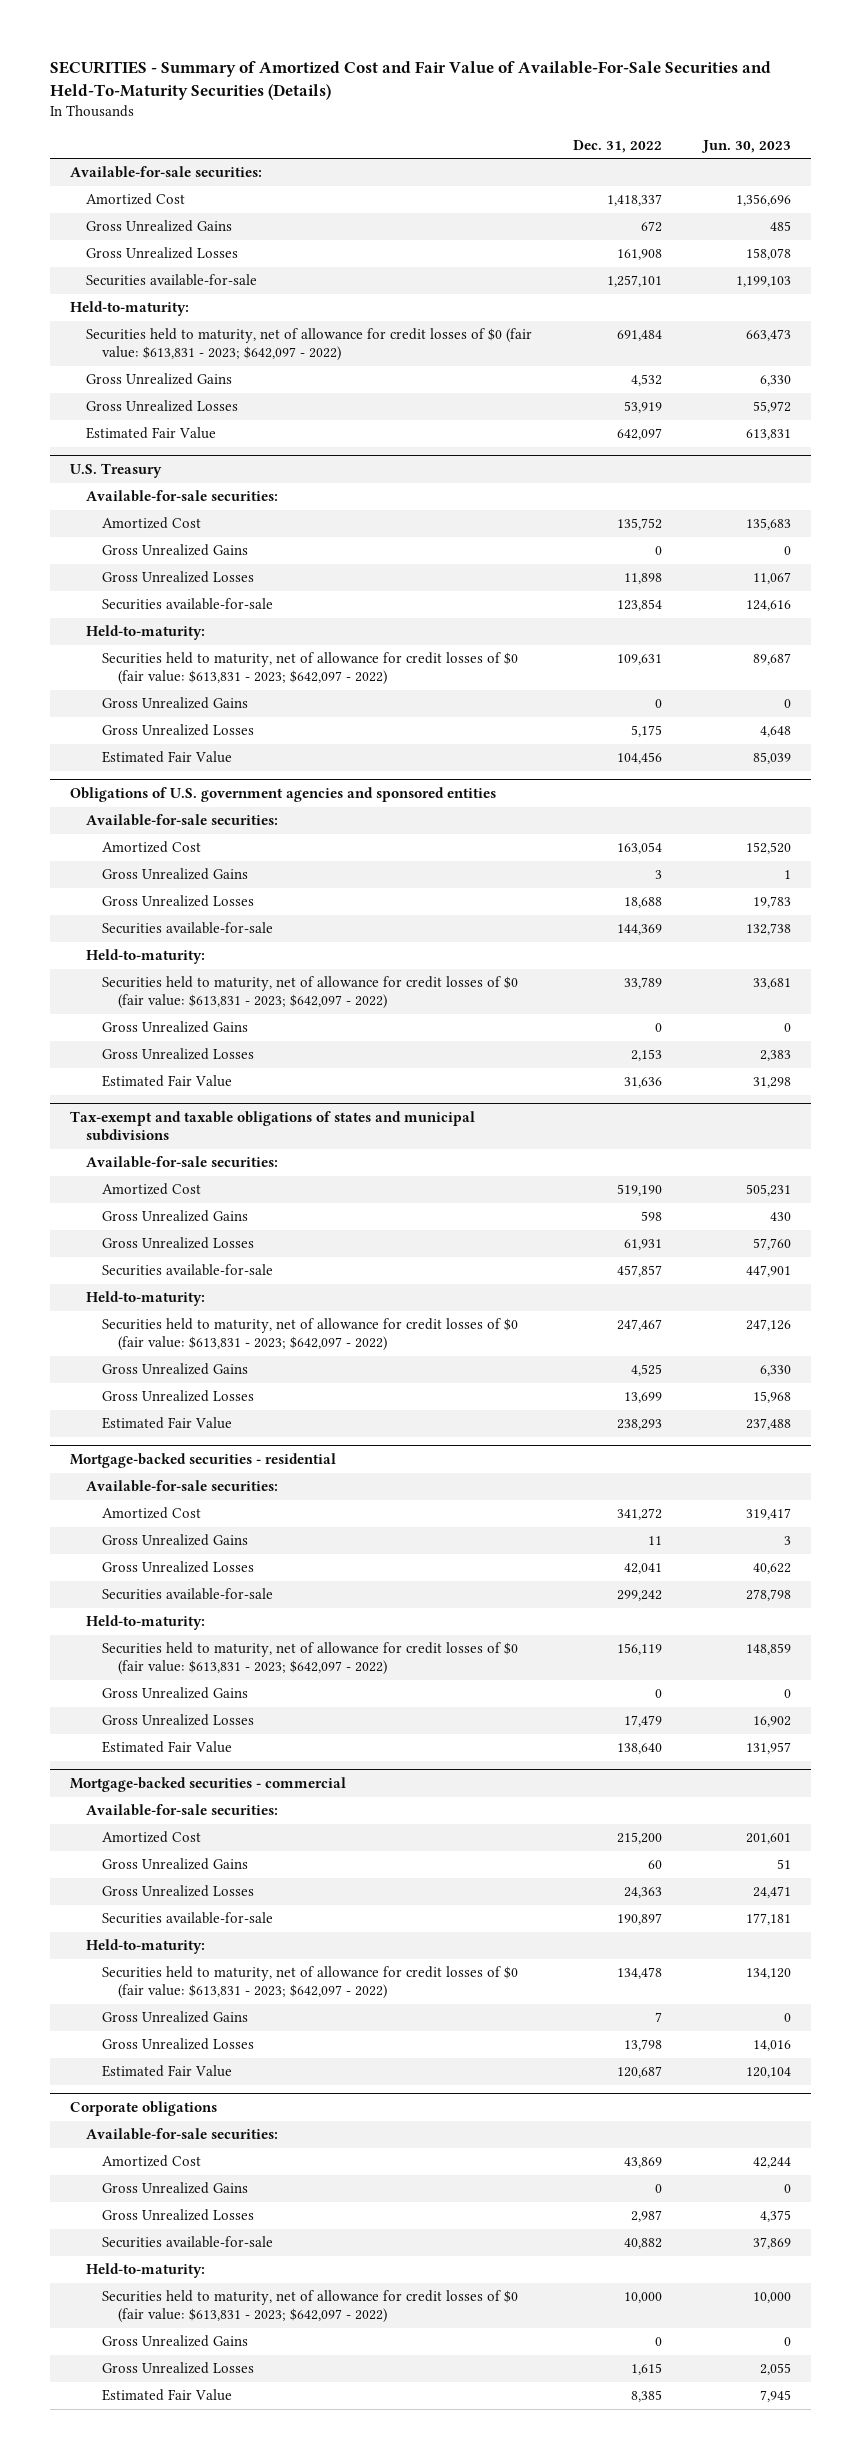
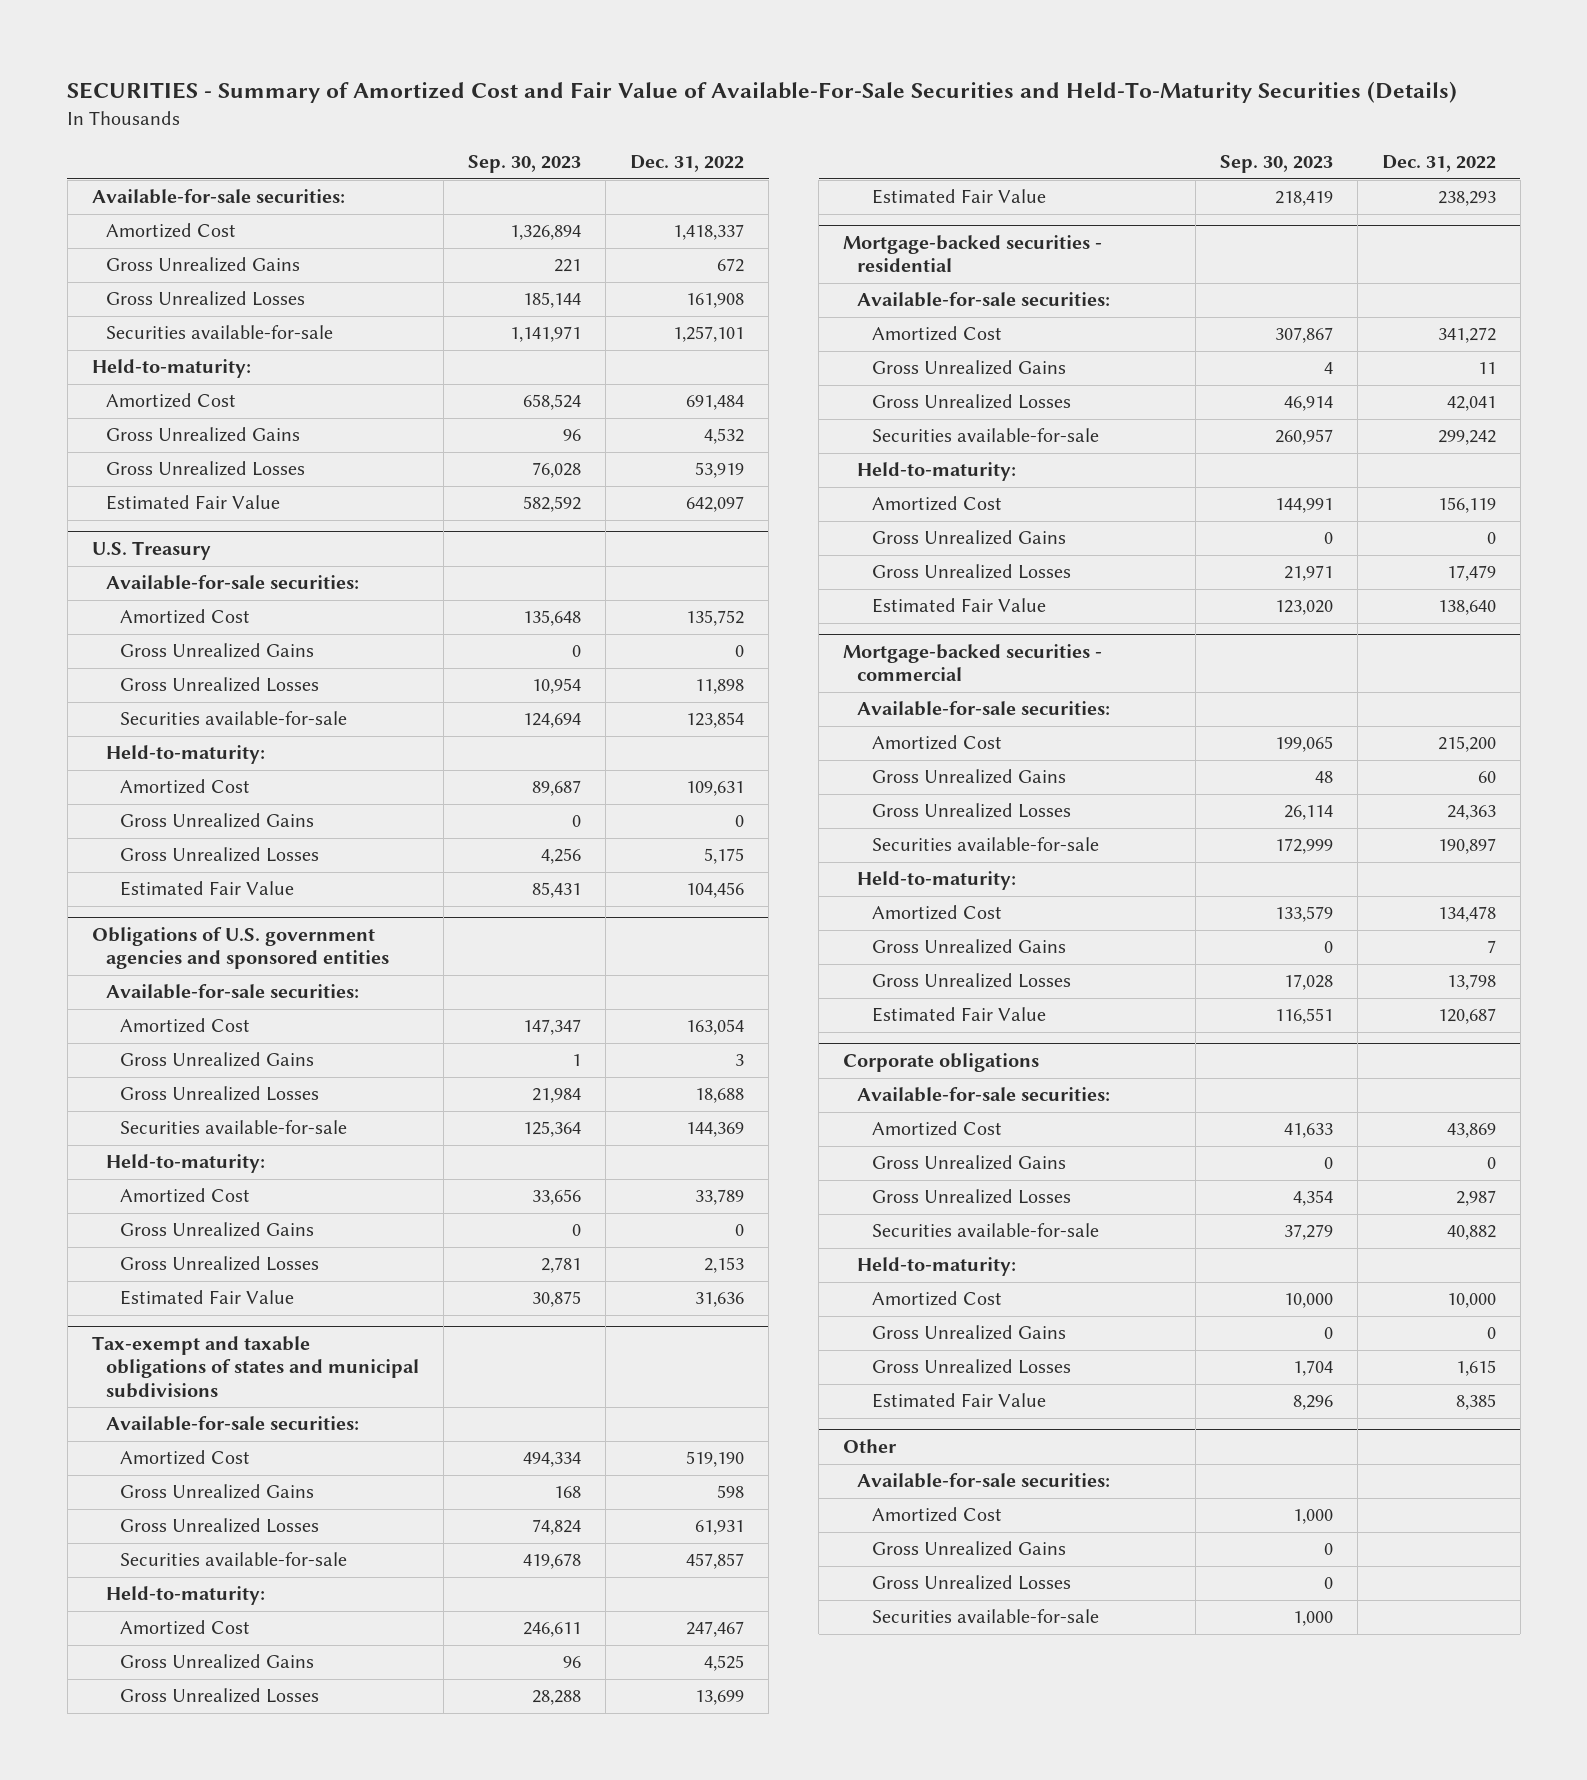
- | Dec. 31, 2022 | Jun. 30, 2023
+ | Sep. 30, 2023 | Dec. 31, 2022
- Securities held to maturity, net of allowance for credit losses of $0 (fair value: $613,831 - 2023; $642,097 - 2022) | 691,484 | 663,473
+ Amortized Cost | 658,524 | 691,484
@ U.S. Treasury
- Securities held to maturity, net of allowance for credit losses of $0 (fair value: $613,831 - 2023; $642,097 - 2022) | 109,631 | 89,687
+ Amortized Cost | 89,687 | 109,631
@ Obligations of U.S. government agencies and sponsored entities
- Securities held to maturity, net of allowance for credit losses of $0 (fair value: $613,831 - 2023; $642,097 - 2022) | 33,789 | 33,681
+ Amortized Cost | 33,656 | 33,789
@ Tax-exempt and taxable obligations of states and municipal subdivisions
- Securities held to maturity, net of allowance for credit losses of $0 (fair value: $613,831 - 2023; $642,097 - 2022) | 247,467 | 247,126
+ Amortized Cost | 246,611 | 247,467
@ Mortgage-backed securities - residential
- Securities held to maturity, net of allowance for credit losses of $0 (fair value: $613,831 - 2023; $642,097 - 2022) | 156,119 | 148,859
+ Amortized Cost | 144,991 | 156,119
@ Mortgage-backed securities - commercial
- Securities held to maturity, net of allowance for credit losses of $0 (fair value: $613,831 - 2023; $642,097 - 2022) | 134,478 | 134,120
+ Amortized Cost | 133,579 | 134,478
@ Corporate obligations
- Securities held to maturity, net of allowance for credit losses of $0 (fair value: $613,831 - 2023; $642,097 - 2022) | 10,000 | 10,000
+ Amortized Cost | 10,000 | 10,000
+ Other
+ Available-for-sale securities:
+ Amortized Cost | 1,000 |
+ Gross Unrealized Gains | 0 |
+ Gross Unrealized Losses | 0 |
+ Securities available-for-sale | 1,000 |

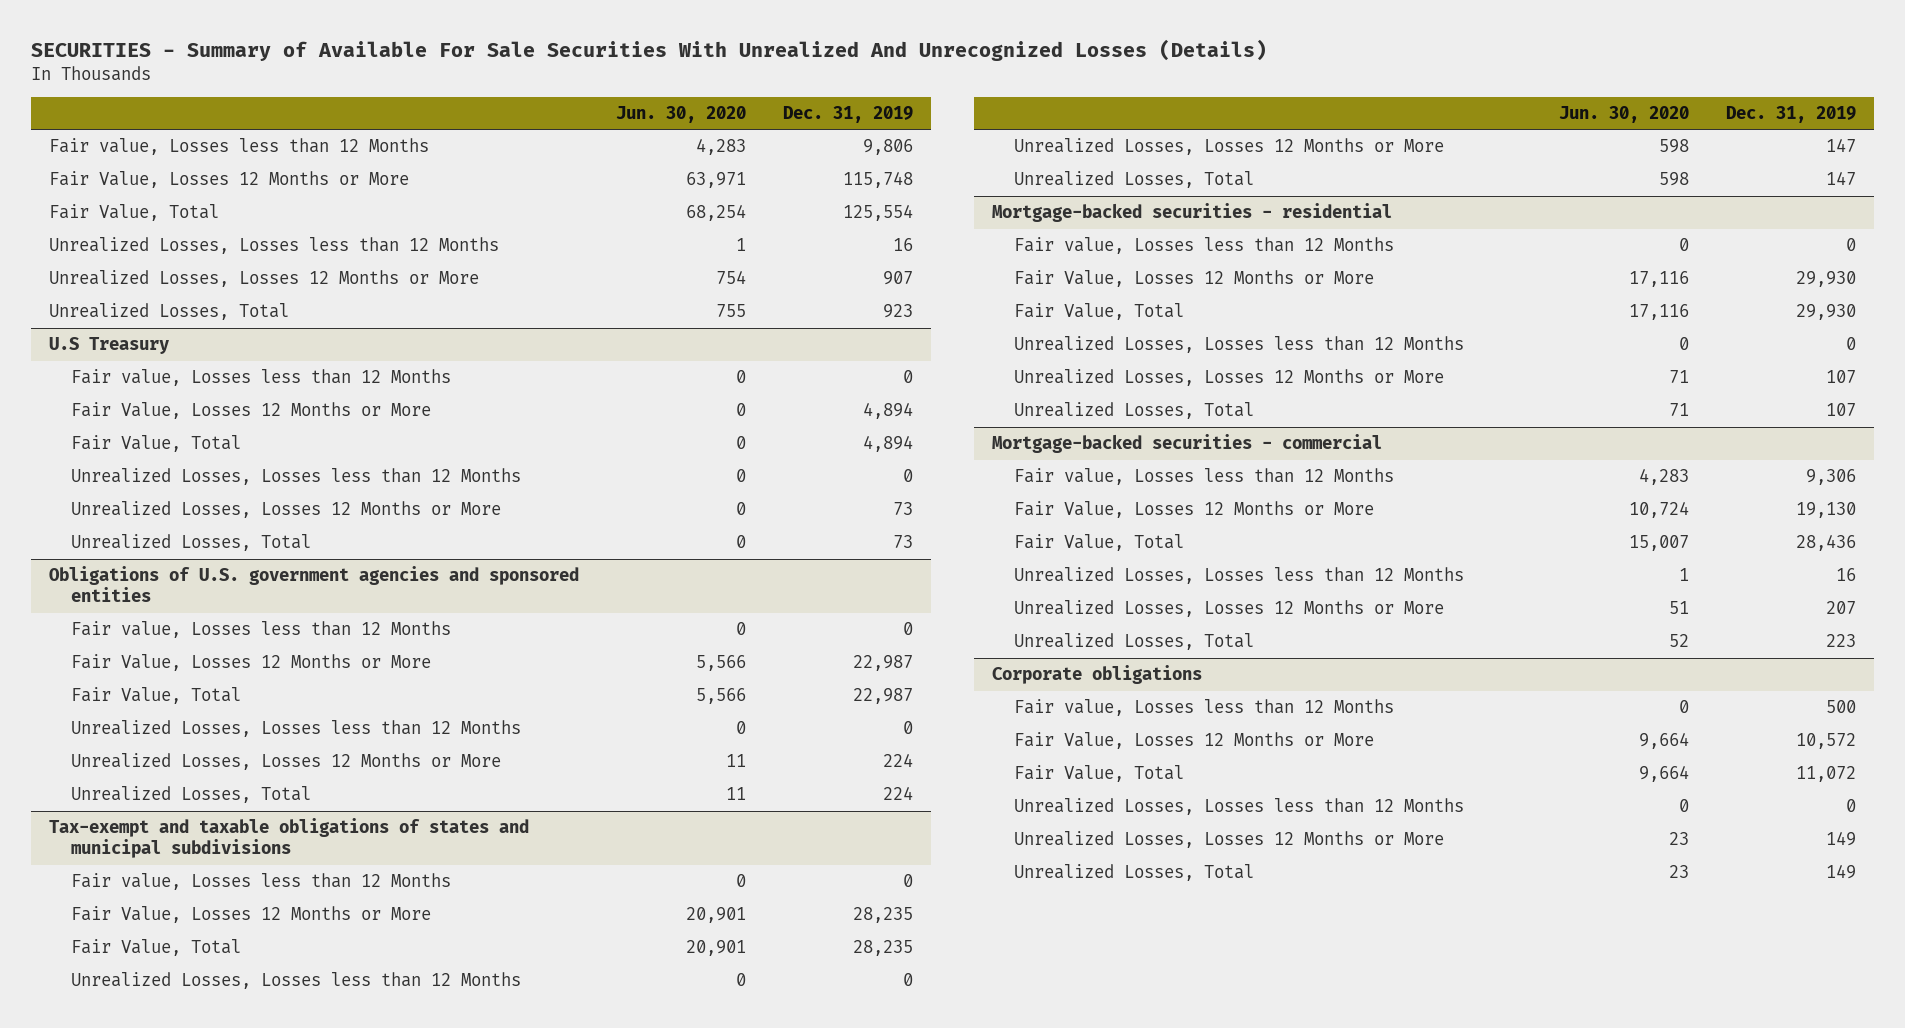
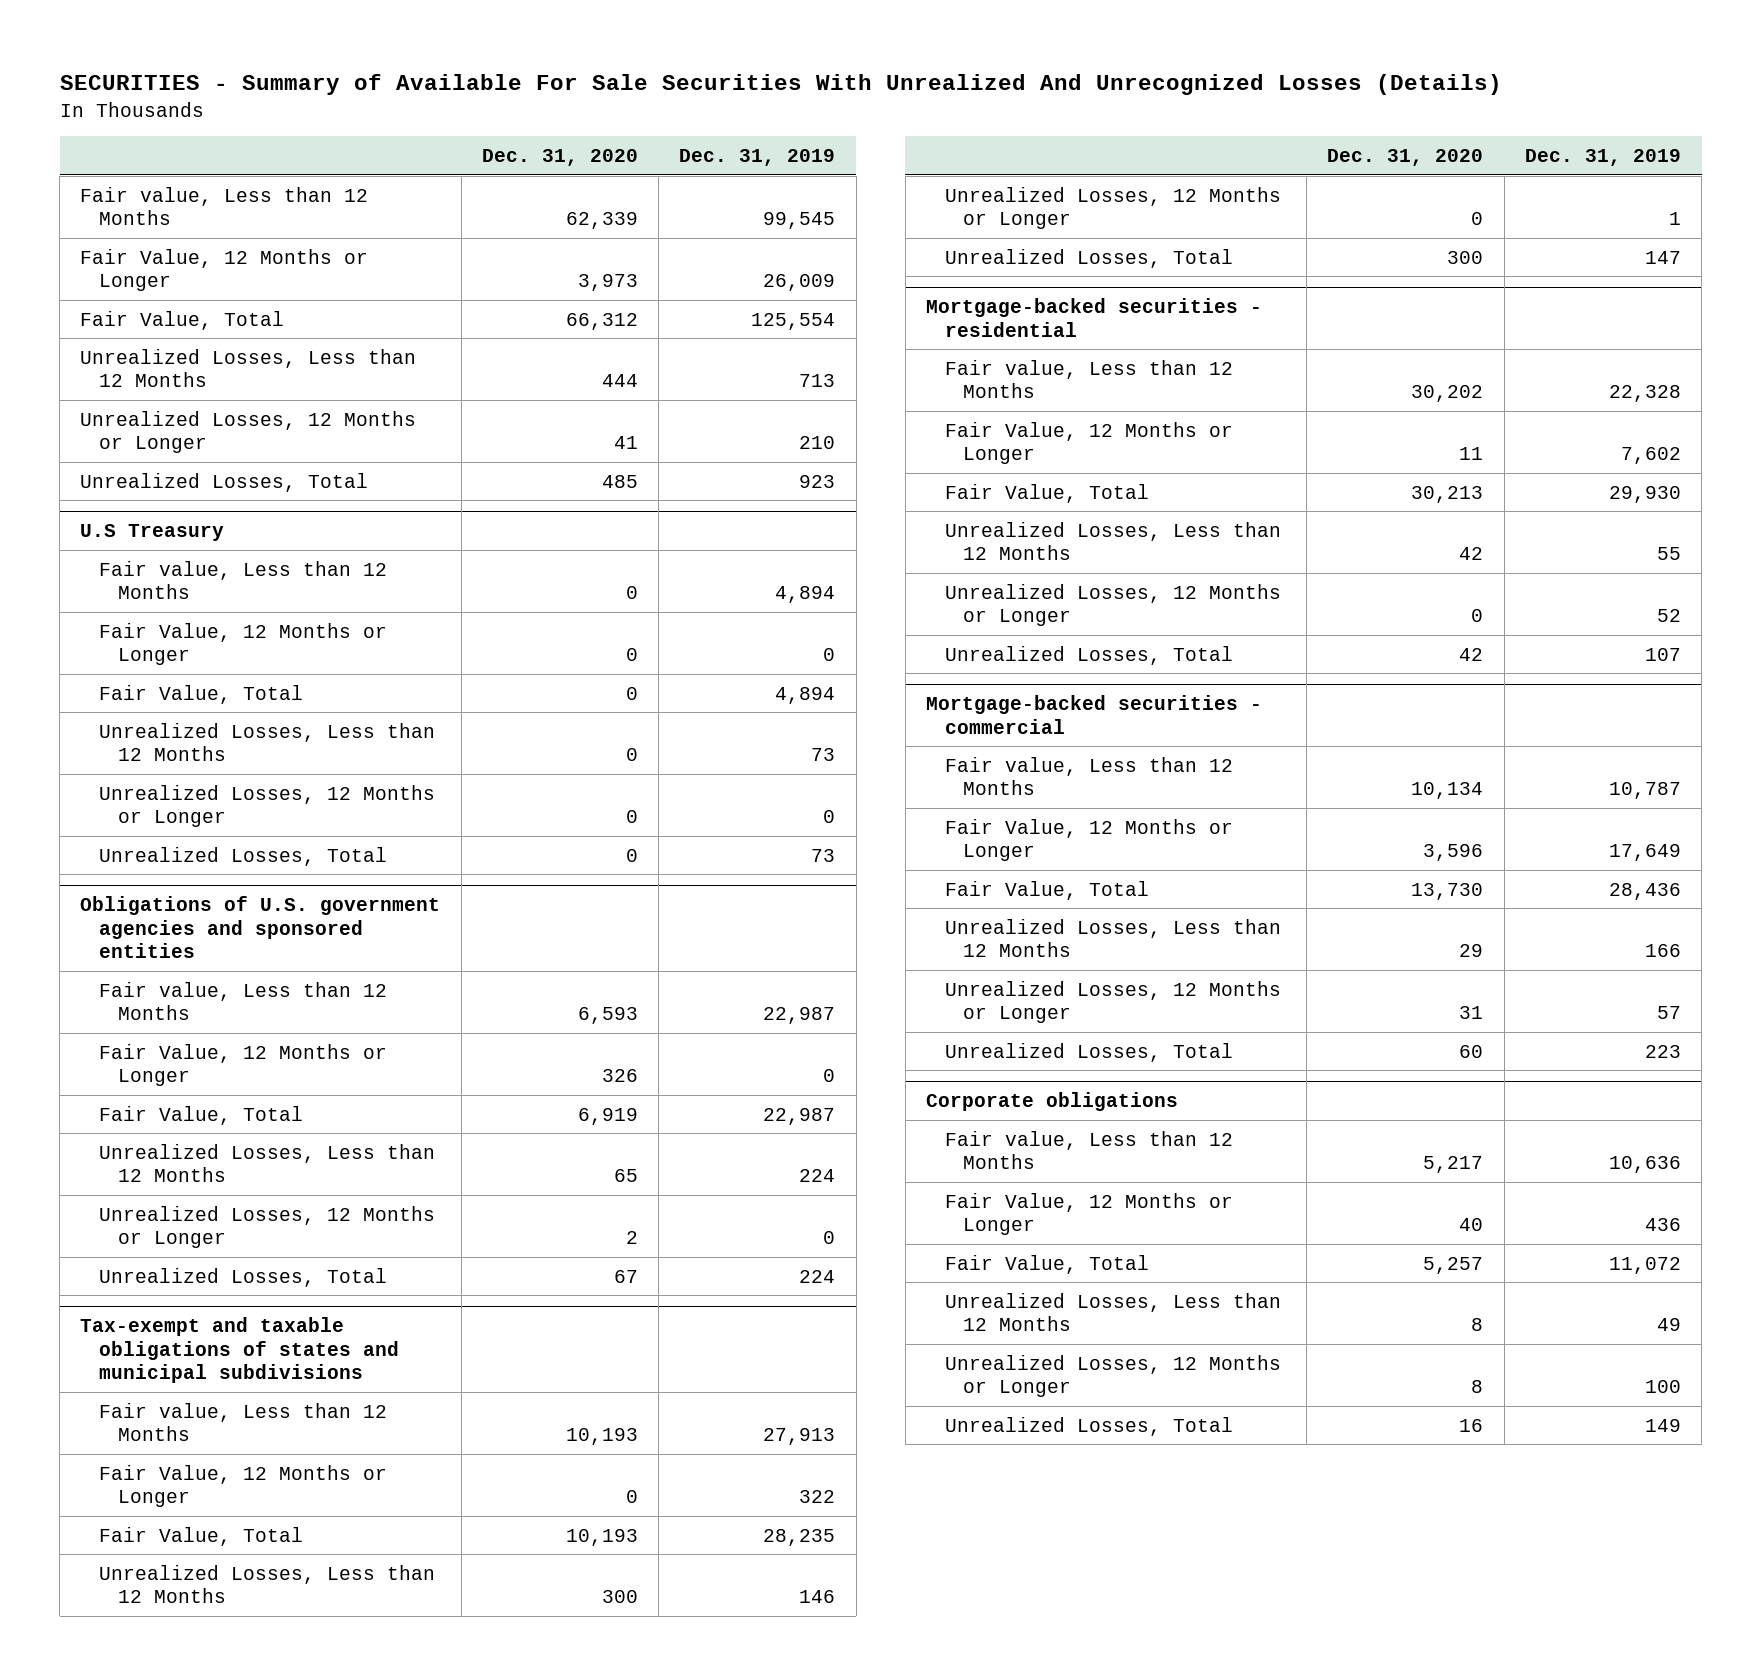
- | Jun. 30, 2020 | Dec. 31, 2019
+ | Dec. 31, 2020 | Dec. 31, 2019
- Fair value, Losses less than 12 Months | 4,283 | 9,806
- Fair Value, Losses 12 Months or More | 63,971 | 115,748
+ Fair value, Less than 12 Months | 62,339 | 99,545
+ Fair Value, 12 Months or Longer | 3,973 | 26,009
- Unrealized Losses, Losses less than 12 Months | 1 | 16
- Unrealized Losses, Losses 12 Months or More | 754 | 907
+ Unrealized Losses, Less than 12 Months | 444 | 713
+ Unrealized Losses, 12 Months or Longer | 41 | 210
@ U.S Treasury
- Fair value, Losses less than 12 Months | 0 | 0
- Fair Value, Losses 12 Months or More | 0 | 4,894
+ Fair value, Less than 12 Months | 0 | 4,894
+ Fair Value, 12 Months or Longer | 0 | 0
- Unrealized Losses, Losses less than 12 Months | 0 | 0
- Unrealized Losses, Losses 12 Months or More | 0 | 73
+ Unrealized Losses, Less than 12 Months | 0 | 73
+ Unrealized Losses, 12 Months or Longer | 0 | 0
@ Obligations of U.S. government agencies and sponsored entities
- Fair value, Losses less than 12 Months | 0 | 0
- Fair Value, Losses 12 Months or More | 5,566 | 22,987
+ Fair value, Less than 12 Months | 6,593 | 22,987
+ Fair Value, 12 Months or Longer | 326 | 0
- Unrealized Losses, Losses less than 12 Months | 0 | 0
- Unrealized Losses, Losses 12 Months or More | 11 | 224
+ Unrealized Losses, Less than 12 Months | 65 | 224
+ Unrealized Losses, 12 Months or Longer | 2 | 0
@ Tax-exempt and taxable obligations of states and municipal subdivisions
- Fair value, Losses less than 12 Months | 0 | 0
- Fair Value, Losses 12 Months or More | 20,901 | 28,235
+ Fair value, Less than 12 Months | 10,193 | 27,913
+ Fair Value, 12 Months or Longer | 0 | 322
- Unrealized Losses, Losses less than 12 Months | 0 | 0
- Unrealized Losses, Losses 12 Months or More | 598 | 147
+ Unrealized Losses, Less than 12 Months | 300 | 146
+ Unrealized Losses, 12 Months or Longer | 0 | 1
@ Mortgage-backed securities - residential
- Fair value, Losses less than 12 Months | 0 | 0
- Fair Value, Losses 12 Months or More | 17,116 | 29,930
+ Fair value, Less than 12 Months | 30,202 | 22,328
+ Fair Value, 12 Months or Longer | 11 | 7,602
- Unrealized Losses, Losses less than 12 Months | 0 | 0
- Unrealized Losses, Losses 12 Months or More | 71 | 107
+ Unrealized Losses, Less than 12 Months | 42 | 55
+ Unrealized Losses, 12 Months or Longer | 0 | 52
@ Mortgage-backed securities - commercial
- Fair value, Losses less than 12 Months | 4,283 | 9,306
- Fair Value, Losses 12 Months or More | 10,724 | 19,130
+ Fair value, Less than 12 Months | 10,134 | 10,787
+ Fair Value, 12 Months or Longer | 3,596 | 17,649
- Unrealized Losses, Losses less than 12 Months | 1 | 16
- Unrealized Losses, Losses 12 Months or More | 51 | 207
+ Unrealized Losses, Less than 12 Months | 29 | 166
+ Unrealized Losses, 12 Months or Longer | 31 | 57
@ Corporate obligations
- Fair value, Losses less than 12 Months | 0 | 500
- Fair Value, Losses 12 Months or More | 9,664 | 10,572
+ Fair value, Less than 12 Months | 5,217 | 10,636
+ Fair Value, 12 Months or Longer | 40 | 436
- Unrealized Losses, Losses less than 12 Months | 0 | 0
- Unrealized Losses, Losses 12 Months or More | 23 | 149
+ Unrealized Losses, Less than 12 Months | 8 | 49
+ Unrealized Losses, 12 Months or Longer | 8 | 100

